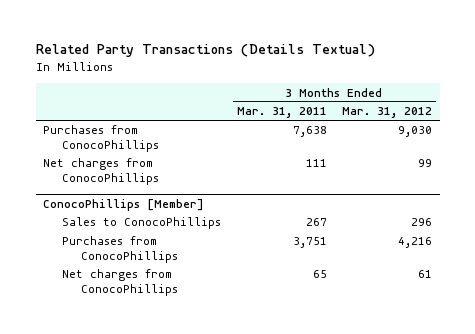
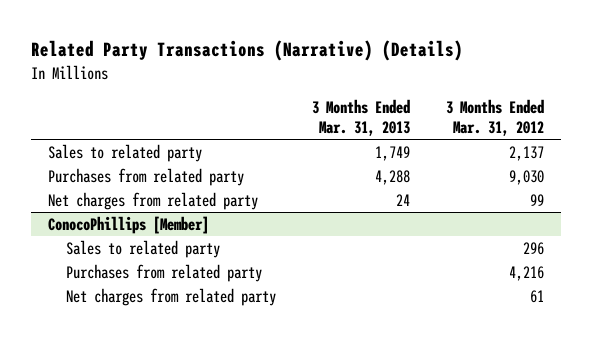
- Related Party Transactions (Details Textual)
+ Related Party Transactions (Narrative) (Details)
- | 3 Months Ended Mar. 31, 2011 | 3 Months Ended Mar. 31, 2012
+ | 3 Months Ended Mar. 31, 2013 | 3 Months Ended Mar. 31, 2012
- Purchases from ConocoPhillips | 7,638 | 9,030
- Net charges from ConocoPhillips | 111 | 99
+ Sales to related party | 1,749 | 2,137
+ Purchases from related party | 4,288 | 9,030
+ Net charges from related party | 24 | 99
@ ConocoPhillips [Member]
- Sales to ConocoPhillips | 267 | 296
- Purchases from ConocoPhillips | 3,751 | 4,216
- Net charges from ConocoPhillips | 65 | 61
+ Sales to related party | | 296
+ Purchases from related party | | 4,216
+ Net charges from related party | | 61

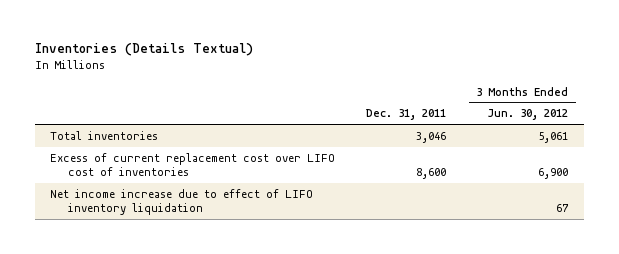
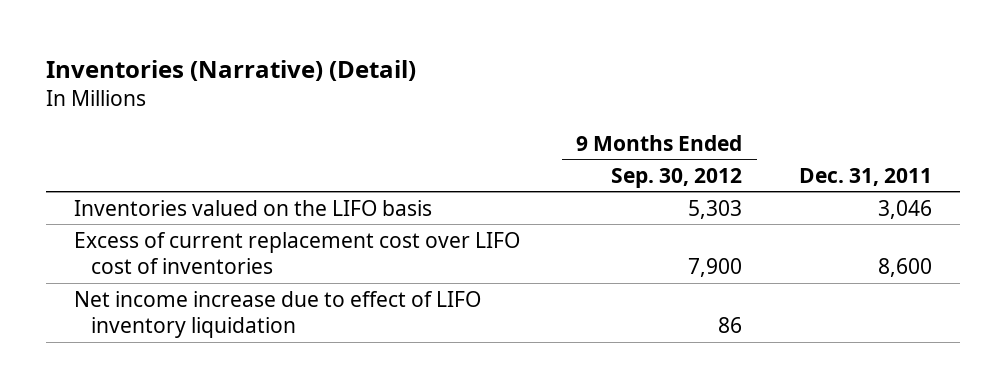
- Inventories (Details Textual)
+ Inventories (Narrative) (Detail)
- | Dec. 31, 2011 | 3 Months Ended Jun. 30, 2012
+ | 9 Months Ended Sep. 30, 2012 | Dec. 31, 2011
- Total inventories | 3,046 | 5,061
+ Inventories valued on the LIFO basis | 5,303 | 3,046

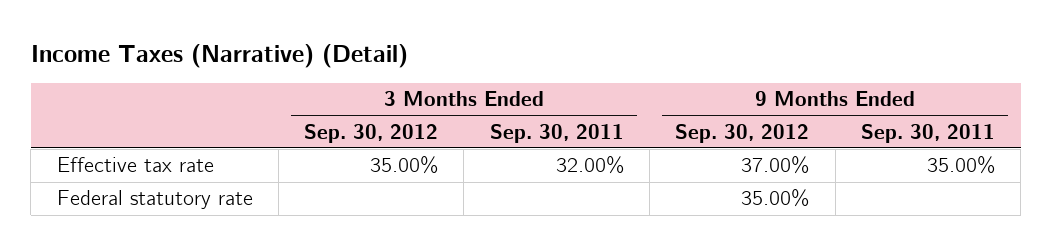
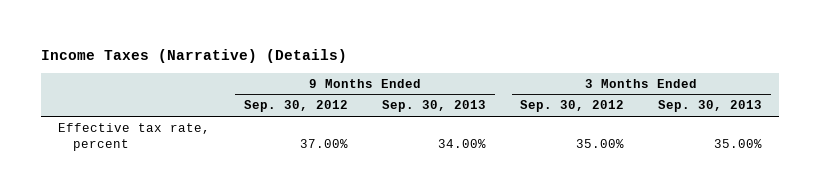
- Income Taxes (Narrative) (Detail)
+ Income Taxes (Narrative) (Details)
- | 3 Months Ended Sep. 30, 2012 | 3 Months Ended Sep. 30, 2011 | 9 Months Ended Sep. 30, 2012 | 9 Months Ended Sep. 30, 2011
+ | 9 Months Ended Sep. 30, 2012 | 9 Months Ended Sep. 30, 2013 | 3 Months Ended Sep. 30, 2012 | 3 Months Ended Sep. 30, 2013
- Effective tax rate | 35.00% | 32.00% | 37.00% | 35.00%
- Federal statutory rate | | | 35.00% |
+ Effective tax rate, percent | 37.00% | 34.00% | 35.00% | 35.00%

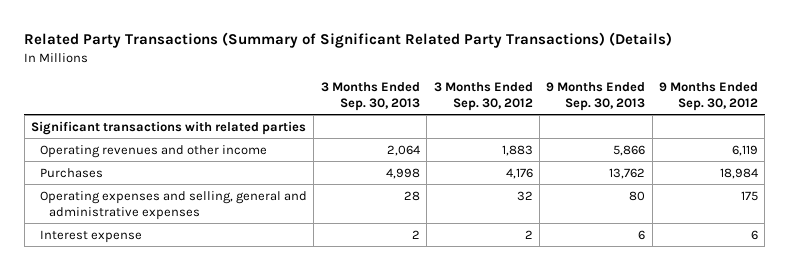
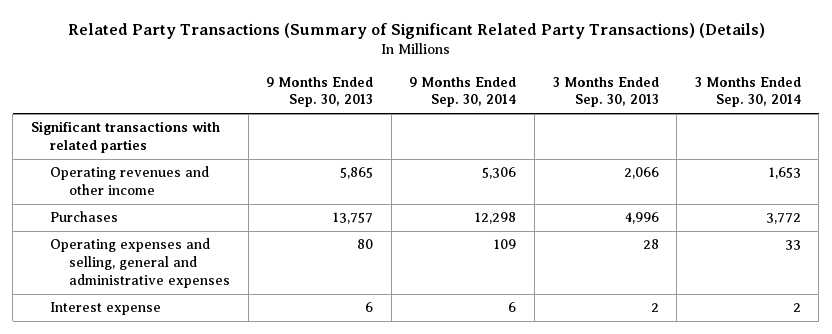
- | 3 Months Ended Sep. 30, 2013 | 3 Months Ended Sep. 30, 2012 | 9 Months Ended Sep. 30, 2013 | 9 Months Ended Sep. 30, 2012
+ | 9 Months Ended Sep. 30, 2013 | 9 Months Ended Sep. 30, 2014 | 3 Months Ended Sep. 30, 2013 | 3 Months Ended Sep. 30, 2014
- Operating revenues and other income | 2,064 | 1,883 | 5,866 | 6,119
- Purchases | 4,998 | 4,176 | 13,762 | 18,984
+ Operating revenues and other income | 5,865 | 5,306 | 2,066 | 1,653
+ Purchases | 13,757 | 12,298 | 4,996 | 3,772

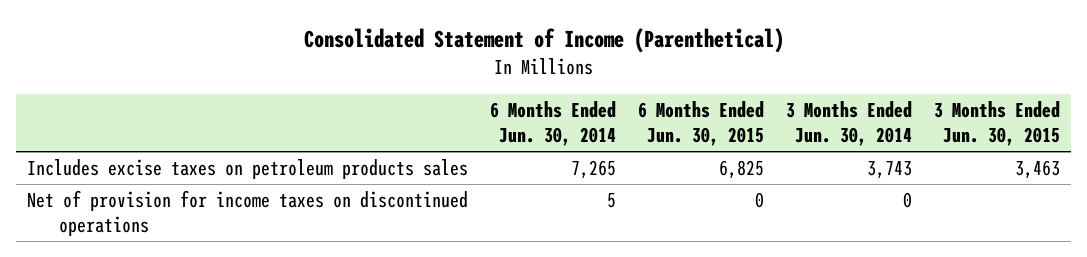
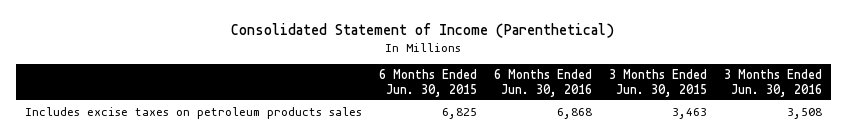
- | 6 Months Ended Jun. 30, 2014 | 6 Months Ended Jun. 30, 2015 | 3 Months Ended Jun. 30, 2014 | 3 Months Ended Jun. 30, 2015
+ | 6 Months Ended Jun. 30, 2015 | 6 Months Ended Jun. 30, 2016 | 3 Months Ended Jun. 30, 2015 | 3 Months Ended Jun. 30, 2016
- Net of provision for income taxes on discontinued operations | 5 | 0 | 0 |

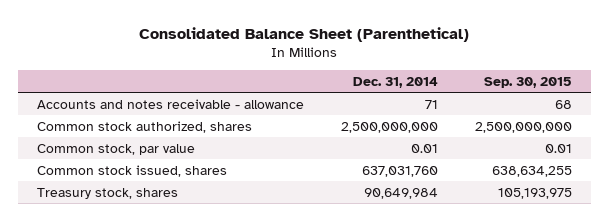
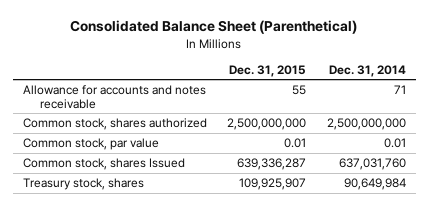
- | Dec. 31, 2014 | Sep. 30, 2015
+ | Dec. 31, 2015 | Dec. 31, 2014
- Accounts and notes receivable - allowance | 71 | 68
- Common stock authorized, shares | 2,500,000,000 | 2,500,000,000
+ Allowance for accounts and notes receivable | 55 | 71
+ Common stock, shares authorized | 2,500,000,000 | 2,500,000,000
- Common stock issued, shares | 637,031,760 | 638,634,255
+ Common stock, shares Issued | 639,336,287 | 637,031,760

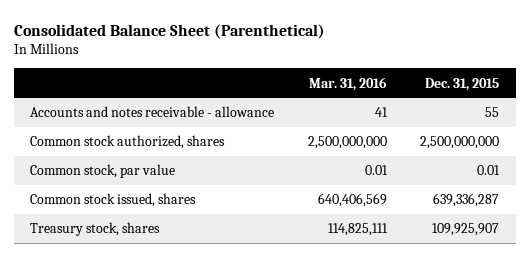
- | Dec. 31, 2015 | Dec. 31, 2014
+ | Mar. 31, 2016 | Dec. 31, 2015
- Allowance for accounts and notes receivable | 55 | 71
- Common stock, shares authorized | 2,500,000,000 | 2,500,000,000
+ Accounts and notes receivable - allowance | 41 | 55
+ Common stock authorized, shares | 2,500,000,000 | 2,500,000,000
- Common stock, shares Issued | 639,336,287 | 637,031,760
+ Common stock issued, shares | 640,406,569 | 639,336,287

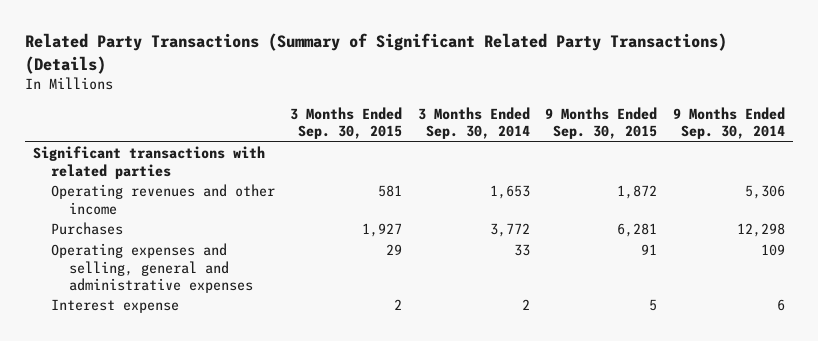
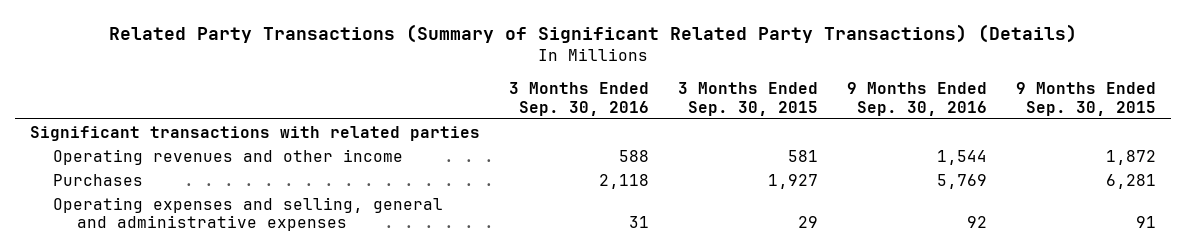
- | 3 Months Ended Sep. 30, 2015 | 3 Months Ended Sep. 30, 2014 | 9 Months Ended Sep. 30, 2015 | 9 Months Ended Sep. 30, 2014
+ | 3 Months Ended Sep. 30, 2016 | 3 Months Ended Sep. 30, 2015 | 9 Months Ended Sep. 30, 2016 | 9 Months Ended Sep. 30, 2015
- Interest expense | 2 | 2 | 5 | 6

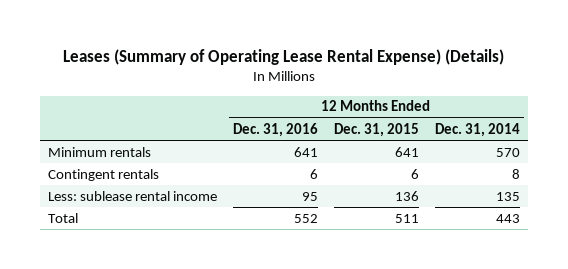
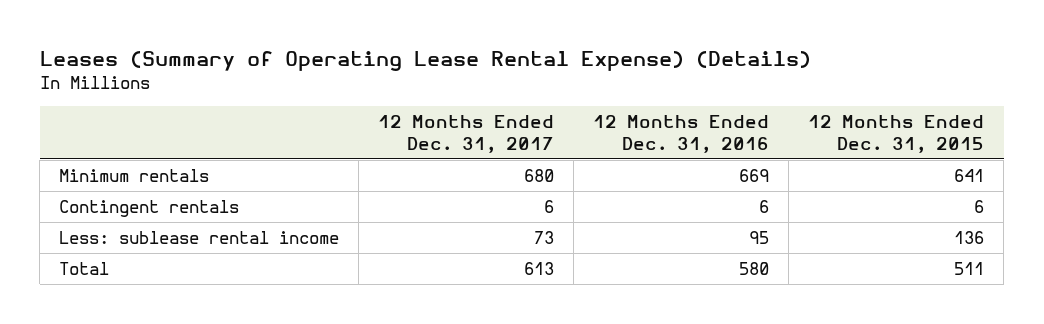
- | 12 Months Ended Dec. 31, 2016 | 12 Months Ended Dec. 31, 2015 | 12 Months Ended Dec. 31, 2014
+ | 12 Months Ended Dec. 31, 2017 | 12 Months Ended Dec. 31, 2016 | 12 Months Ended Dec. 31, 2015
- Minimum rentals | 641 | 641 | 570
+ Minimum rentals | 680 | 669 | 641
- Total | 552 | 511 | 443
+ Total | 613 | 580 | 511

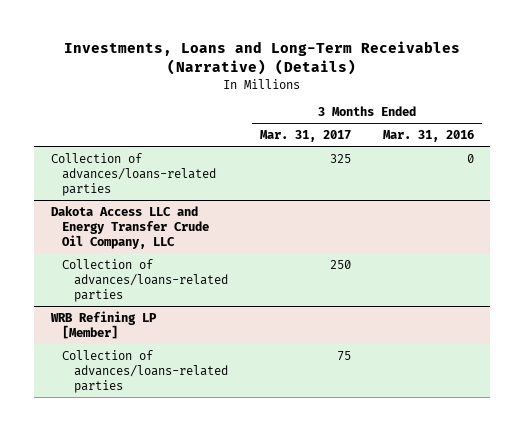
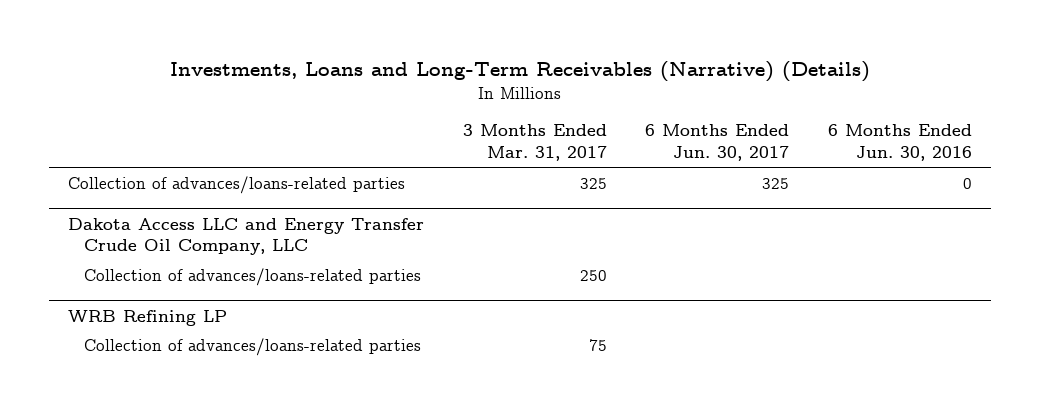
- | 3 Months Ended Mar. 31, 2017 | 3 Months Ended Mar. 31, 2016
+ | 3 Months Ended Mar. 31, 2017 | 6 Months Ended Jun. 30, 2017 | 6 Months Ended Jun. 30, 2016
- WRB Refining LP [Member]
+ WRB Refining LP

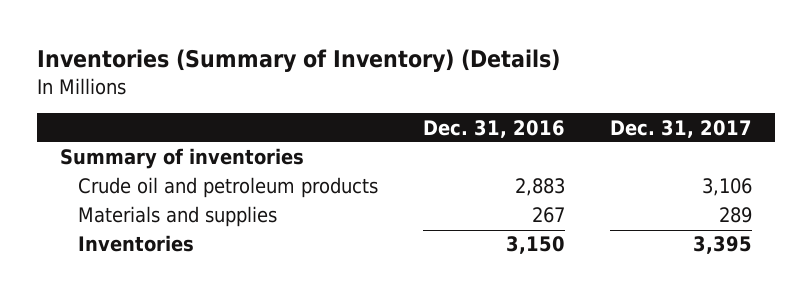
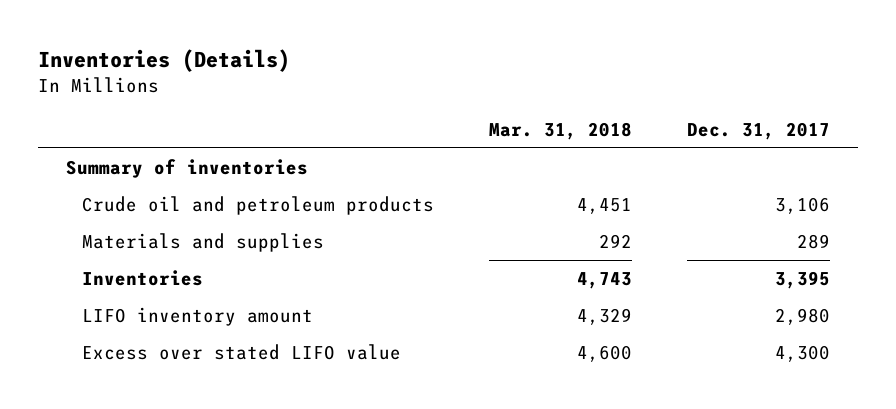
- Inventories (Summary of Inventory) (Details)
+ Inventories (Details)
- | Dec. 31, 2016 | Dec. 31, 2017
+ | Mar. 31, 2018 | Dec. 31, 2017
+ LIFO inventory amount | 4,329 | 2,980
+ Excess over stated LIFO value | 4,600 | 4,300

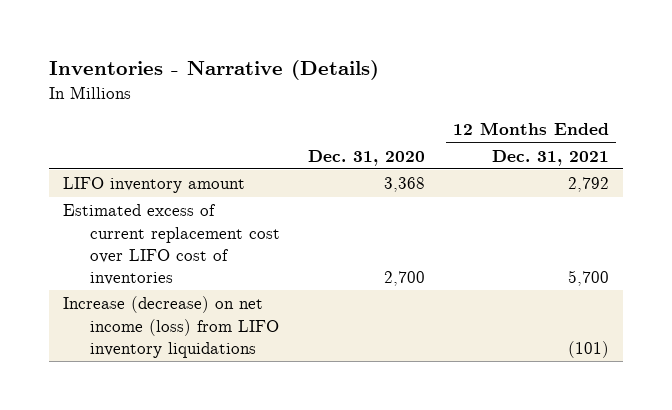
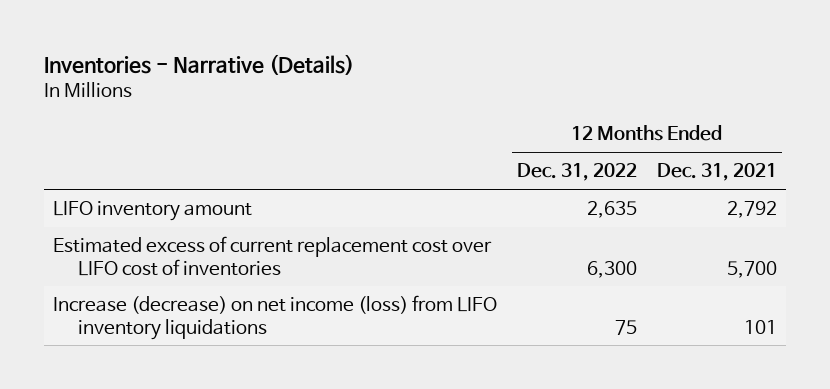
- | Dec. 31, 2020 | 12 Months Ended Dec. 31, 2021
+ | 12 Months Ended Dec. 31, 2022 | 12 Months Ended Dec. 31, 2021
- Increase (decrease) on net income (loss) from LIFO inventory liquidations | | (101)
+ Increase (decrease) on net income (loss) from LIFO inventory liquidations | 75 | 101

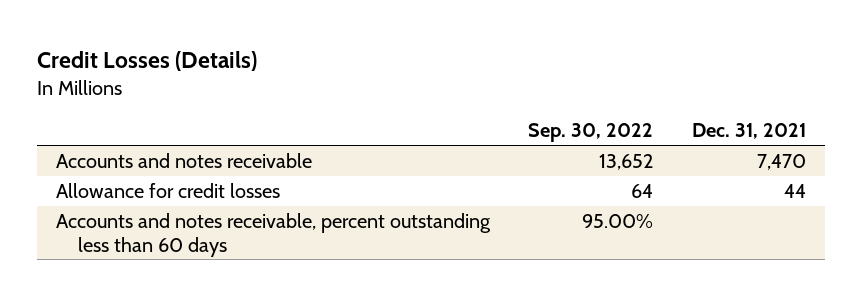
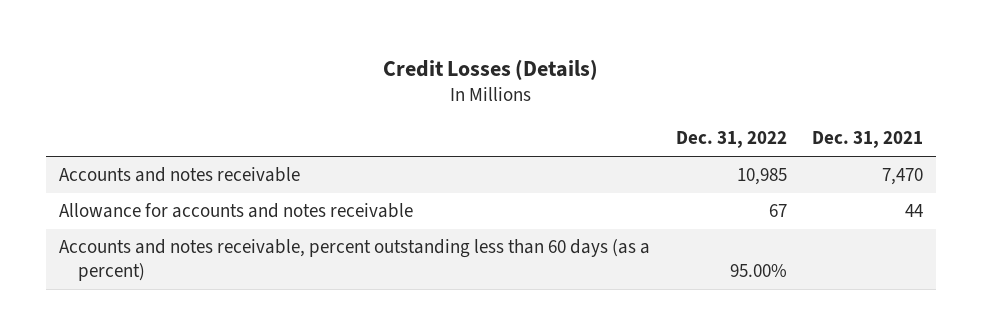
- | Sep. 30, 2022 | Dec. 31, 2021
+ | Dec. 31, 2022 | Dec. 31, 2021
- Allowance for credit losses | 64 | 44
- Accounts and notes receivable, percent outstanding less than 60 days | 95.00% |
+ Allowance for accounts and notes receivable | 67 | 44
+ Accounts and notes receivable, percent outstanding less than 60 days (as a percent) | 95.00% |

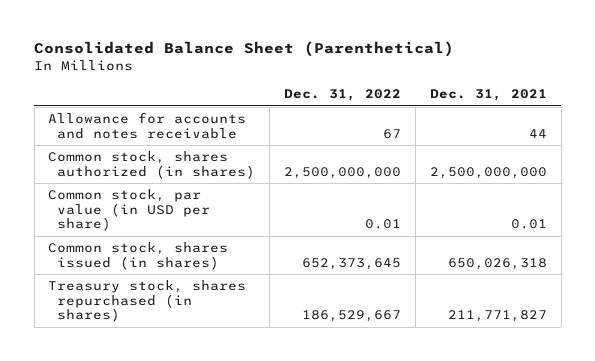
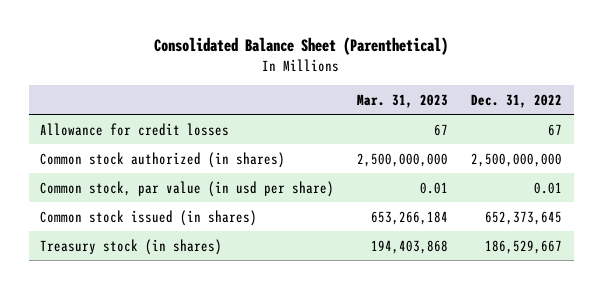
- | Dec. 31, 2022 | Dec. 31, 2021
+ | Mar. 31, 2023 | Dec. 31, 2022
- Allowance for accounts and notes receivable | 67 | 44
- Common stock, shares authorized (in shares) | 2,500,000,000 | 2,500,000,000
- Common stock, par value (in USD per share) | 0.01 | 0.01
- Common stock, shares issued (in shares) | 652,373,645 | 650,026,318
- Treasury stock, shares repurchased (in shares) | 186,529,667 | 211,771,827
+ Allowance for credit losses | 67 | 67
+ Common stock authorized (in shares) | 2,500,000,000 | 2,500,000,000
+ Common stock, par value (in usd per share) | 0.01 | 0.01
+ Common stock issued (in shares) | 653,266,184 | 652,373,645
+ Treasury stock (in shares) | 194,403,868 | 186,529,667

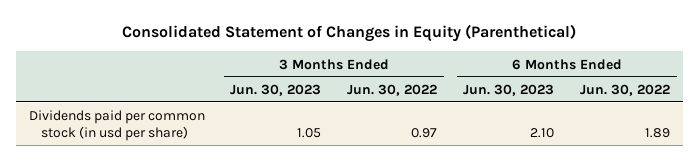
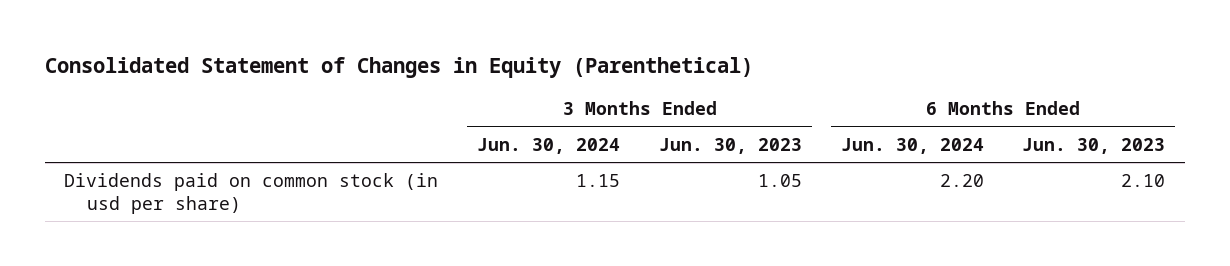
- | 3 Months Ended Jun. 30, 2023 | 3 Months Ended Jun. 30, 2022 | 6 Months Ended Jun. 30, 2023 | 6 Months Ended Jun. 30, 2022
+ | 3 Months Ended Jun. 30, 2024 | 3 Months Ended Jun. 30, 2023 | 6 Months Ended Jun. 30, 2024 | 6 Months Ended Jun. 30, 2023
- Dividends paid per common stock (in usd per share) | 1.05 | 0.97 | 2.10 | 1.89
+ Dividends paid on common stock (in usd per share) | 1.15 | 1.05 | 2.20 | 2.10

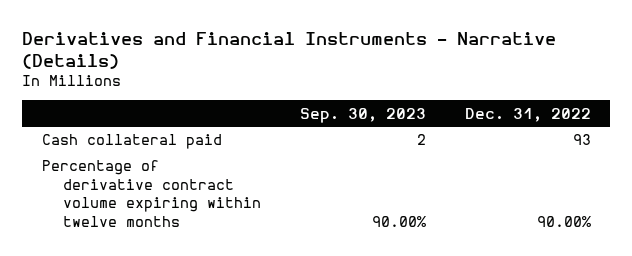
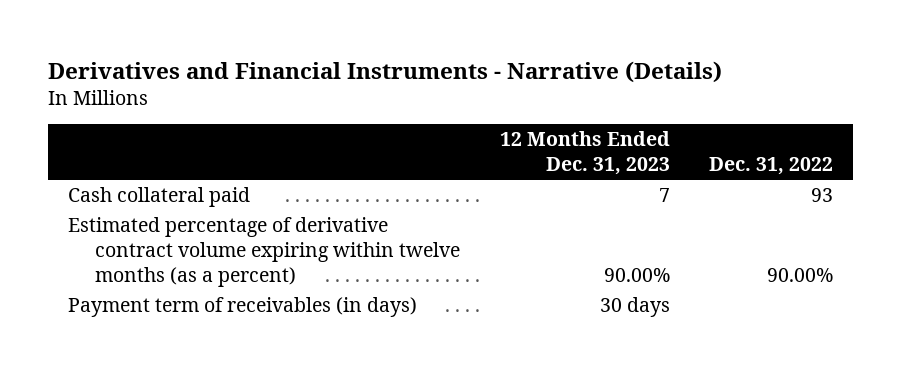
- | Sep. 30, 2023 | Dec. 31, 2022
+ | 12 Months Ended Dec. 31, 2023 | Dec. 31, 2022
- Percentage of derivative contract volume expiring within twelve months | 90.00% | 90.00%
+ Estimated percentage of derivative contract volume expiring within twelve months (as a percent) | 90.00% | 90.00%
+ Payment term of receivables (in days) | 30 days |

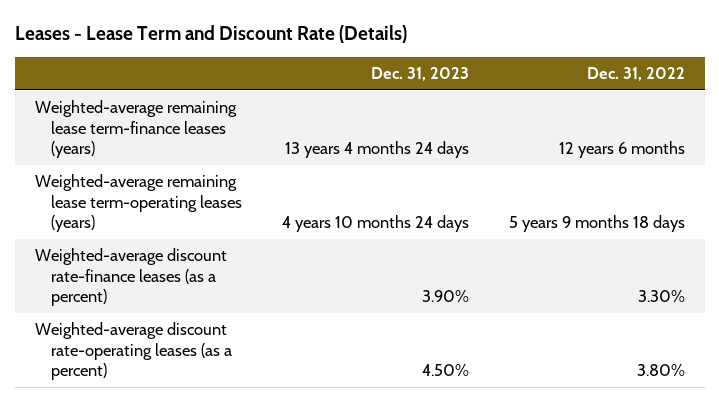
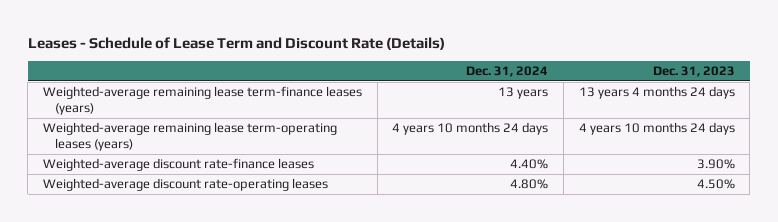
- Leases - Lease Term and Discount Rate (Details)
+ Leases - Schedule of Lease Term and Discount Rate (Details)
- | Dec. 31, 2023 | Dec. 31, 2022
+ | Dec. 31, 2024 | Dec. 31, 2023
- Weighted-average discount rate-finance leases (as a percent) | 3.90% | 3.30%
- Weighted-average discount rate-operating leases (as a percent) | 4.50% | 3.80%
+ Weighted-average discount rate-finance leases | 4.40% | 3.90%
+ Weighted-average discount rate-operating leases | 4.80% | 4.50%

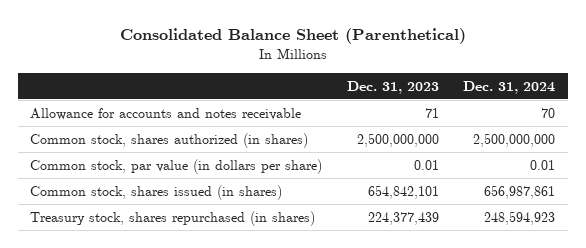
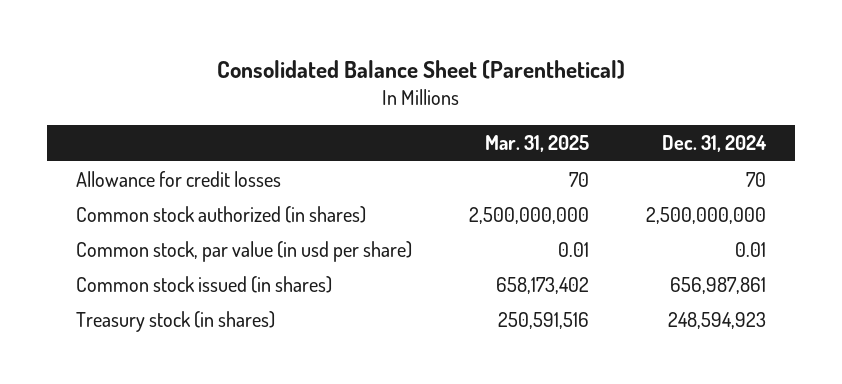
- | Dec. 31, 2023 | Dec. 31, 2024
+ | Mar. 31, 2025 | Dec. 31, 2024
- Allowance for accounts and notes receivable | 71 | 70
- Common stock, shares authorized (in shares) | 2,500,000,000 | 2,500,000,000
- Common stock, par value (in dollars per share) | 0.01 | 0.01
- Common stock, shares issued (in shares) | 654,842,101 | 656,987,861
- Treasury stock, shares repurchased (in shares) | 224,377,439 | 248,594,923
+ Allowance for credit losses | 70 | 70
+ Common stock authorized (in shares) | 2,500,000,000 | 2,500,000,000
+ Common stock, par value (in usd per share) | 0.01 | 0.01
+ Common stock issued (in shares) | 658,173,402 | 656,987,861
+ Treasury stock (in shares) | 250,591,516 | 248,594,923

